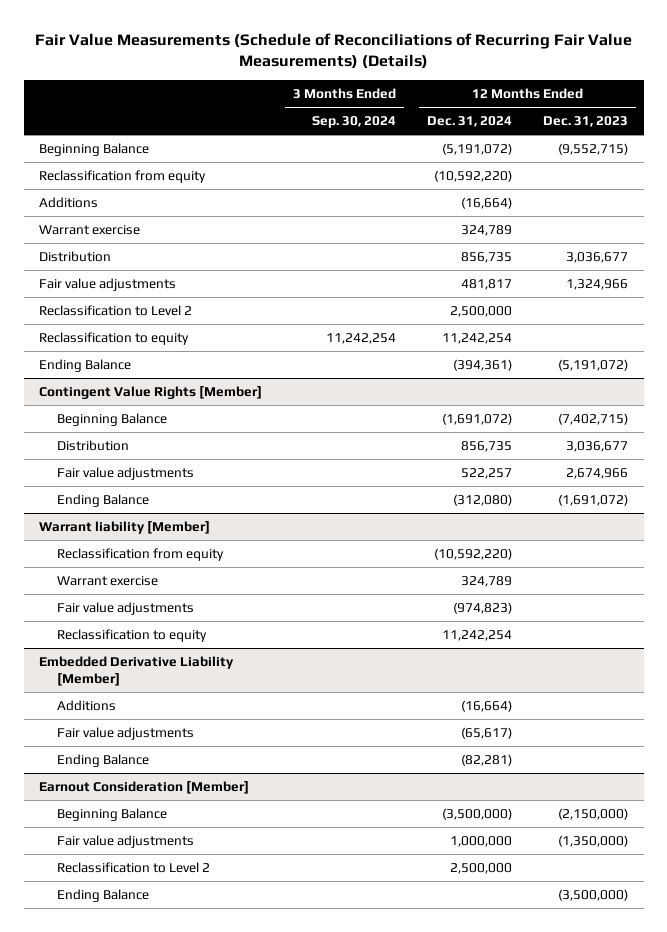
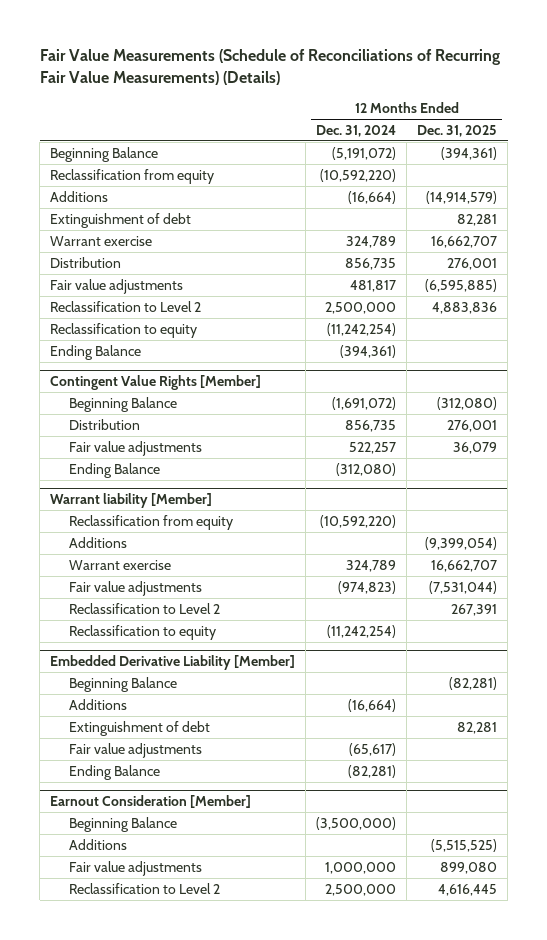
- | 3 Months Ended Sep. 30, 2024 | 12 Months Ended Dec. 31, 2024 | 12 Months Ended Dec. 31, 2023
+ | 12 Months Ended Dec. 31, 2024 | 12 Months Ended Dec. 31, 2025
+ Extinguishment of debt | | 82,281
- Reclassification to equity | 11,242,254 | 11,242,254 |
+ Reclassification to equity | (11,242,254) |
@ Warrant liability [Member]
+ Additions | | (9,399,054)
- Reclassification to equity | | 11,242,254 |
+ Reclassification to Level 2 | | 267,391
+ Reclassification to equity | (11,242,254) |
@ Embedded Derivative Liability [Member]
+ Beginning Balance | | (82,281)
+ Extinguishment of debt | | 82,281
@ Earnout Consideration [Member]
+ Additions | | (5,515,525)
- Ending Balance | | | (3,500,000)

